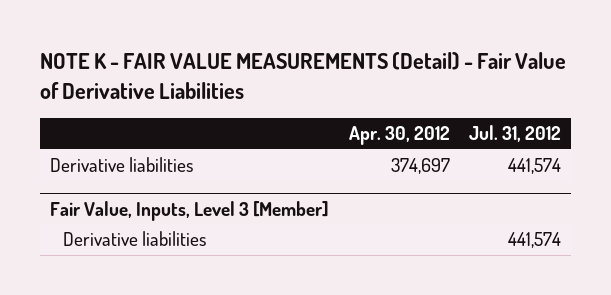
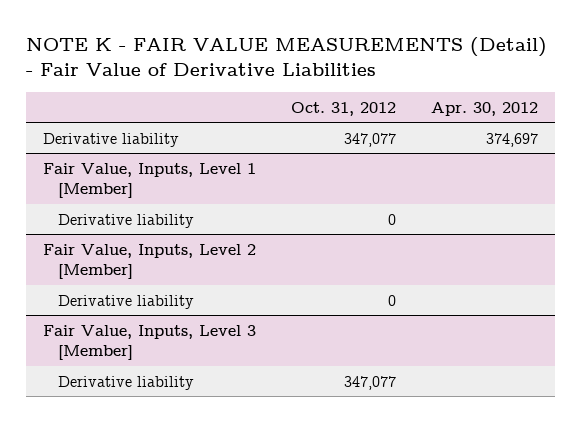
- | Apr. 30, 2012 | Jul. 31, 2012
+ | Oct. 31, 2012 | Apr. 30, 2012
- Derivative liabilities | 374,697 | 441,574
+ Derivative liability | 347,077 | 374,697
+ Fair Value, Inputs, Level 1 [Member]
+ Derivative liability | 0 |
+ Fair Value, Inputs, Level 2 [Member]
+ Derivative liability | 0 |
@ Fair Value, Inputs, Level 3 [Member]
- Derivative liabilities | | 441,574
+ Derivative liability | 347,077 |

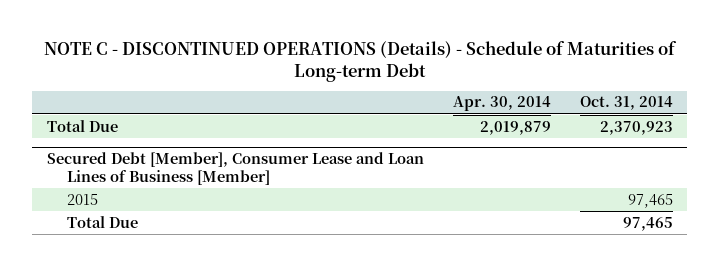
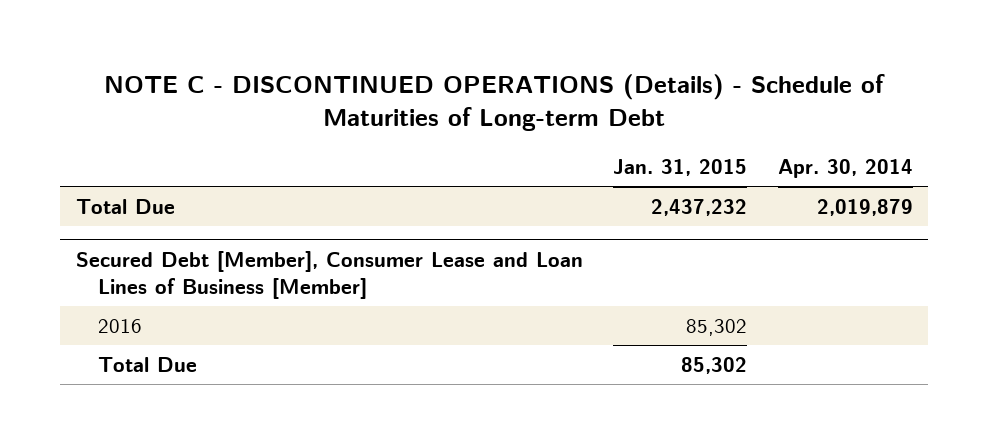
- | Apr. 30, 2014 | Oct. 31, 2014
+ | Jan. 31, 2015 | Apr. 30, 2014
@ Secured Debt [Member], Consumer Lease and Loan Lines of Business [Member]
- 2015 | | 97,465
+ 2016 | 85,302 |

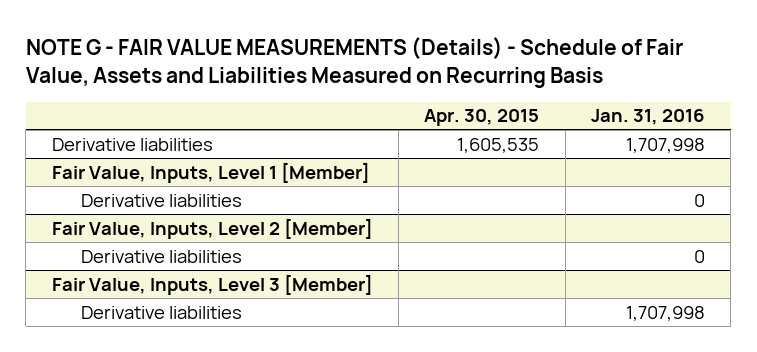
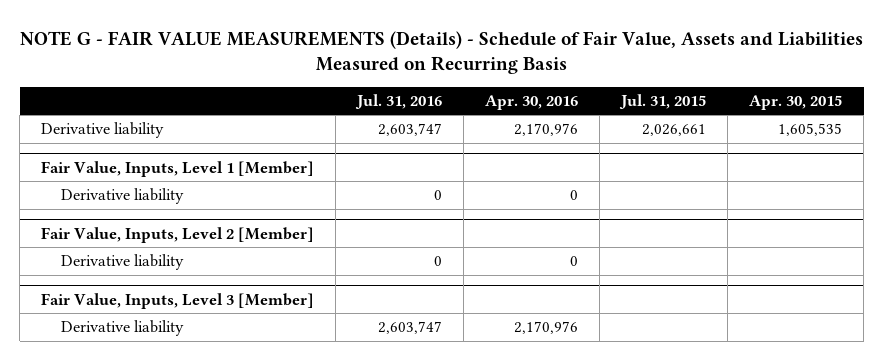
- | Apr. 30, 2015 | Jan. 31, 2016
+ | Jul. 31, 2016 | Apr. 30, 2016 | Jul. 31, 2015 | Apr. 30, 2015
- Derivative liabilities | 1,605,535 | 1,707,998
+ Derivative liability | 2,603,747 | 2,170,976 | 2,026,661 | 1,605,535
@ Fair Value, Inputs, Level 1 [Member]
- Derivative liabilities | | 0
+ Derivative liability | 0 | 0 | |
@ Fair Value, Inputs, Level 2 [Member]
- Derivative liabilities | | 0
+ Derivative liability | 0 | 0 | |
@ Fair Value, Inputs, Level 3 [Member]
- Derivative liabilities | | 1,707,998
+ Derivative liability | 2,603,747 | 2,170,976 | |

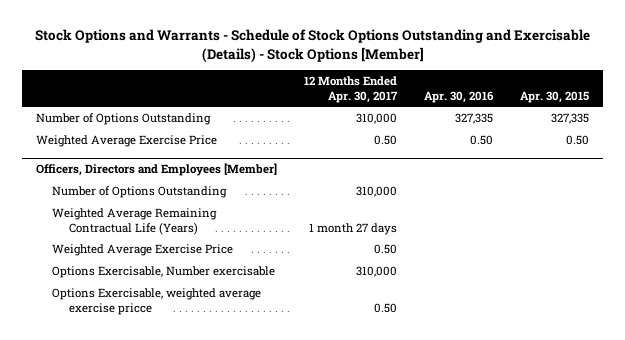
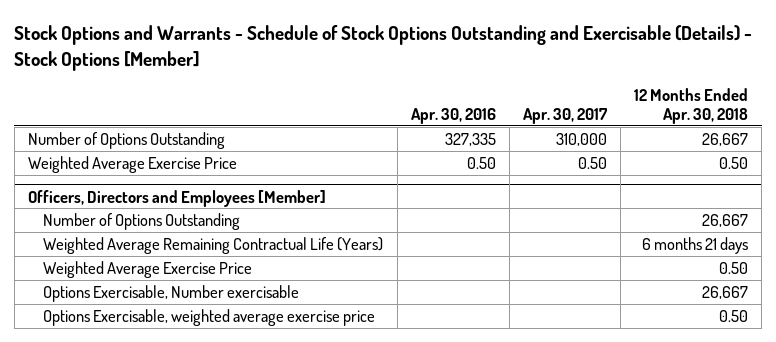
- | 12 Months Ended Apr. 30, 2017 | Apr. 30, 2016 | Apr. 30, 2015
+ | Apr. 30, 2016 | Apr. 30, 2017 | 12 Months Ended Apr. 30, 2018
@ Officers, Directors and Employees [Member]
- Options Exercisable, weighted average exercise pricce | 0.50 | |
+ Options Exercisable, weighted average exercise price | | | 0.50

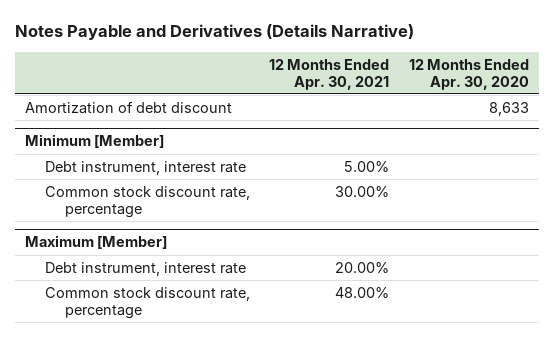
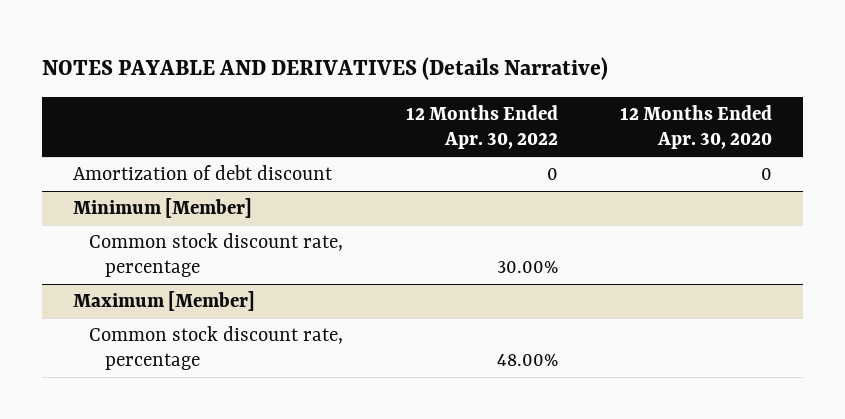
- Notes Payable and Derivatives (Details Narrative)
+ NOTES PAYABLE AND DERIVATIVES (Details Narrative)
- | 12 Months Ended Apr. 30, 2021 | 12 Months Ended Apr. 30, 2020
+ | 12 Months Ended Apr. 30, 2022 | 12 Months Ended Apr. 30, 2020
- Amortization of debt discount | | 8,633
+ Amortization of debt discount | 0 | 0
@ Minimum [Member]
- Debt instrument, interest rate | 5.00% |
@ Maximum [Member]
- Debt instrument, interest rate | 20.00% |

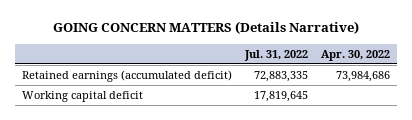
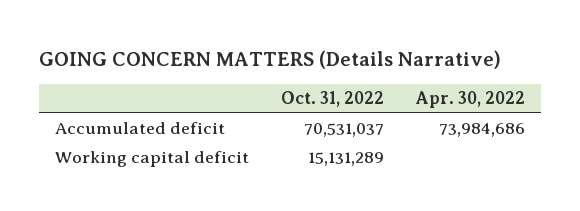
- | Jul. 31, 2022 | Apr. 30, 2022
+ | Oct. 31, 2022 | Apr. 30, 2022
- Retained earnings (accumulated deficit) | 72,883,335 | 73,984,686
+ Accumulated deficit | 70,531,037 | 73,984,686

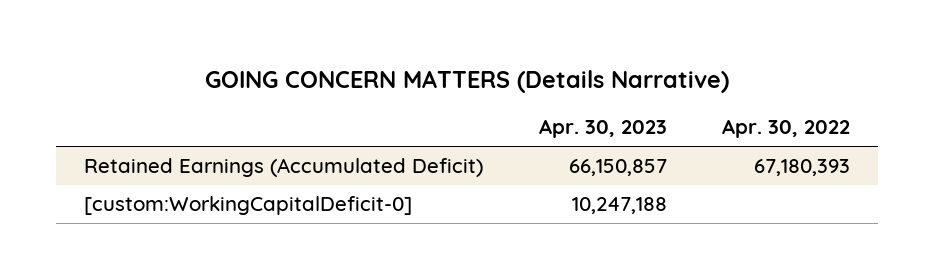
- | Oct. 31, 2022 | Apr. 30, 2022
+ | Apr. 30, 2023 | Apr. 30, 2022
- Accumulated deficit | 70,531,037 | 73,984,686
- Working capital deficit | 15,131,289 |
+ Retained Earnings (Accumulated Deficit) | 66,150,857 | 67,180,393
+ [custom:WorkingCapitalDeficit-0] | 10,247,188 |

